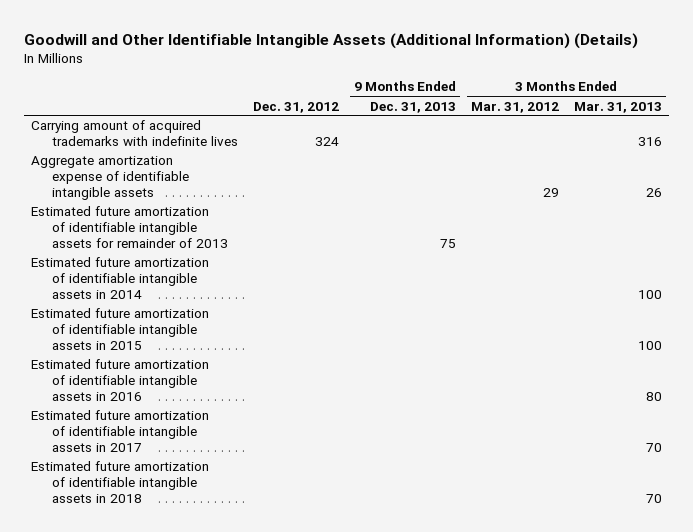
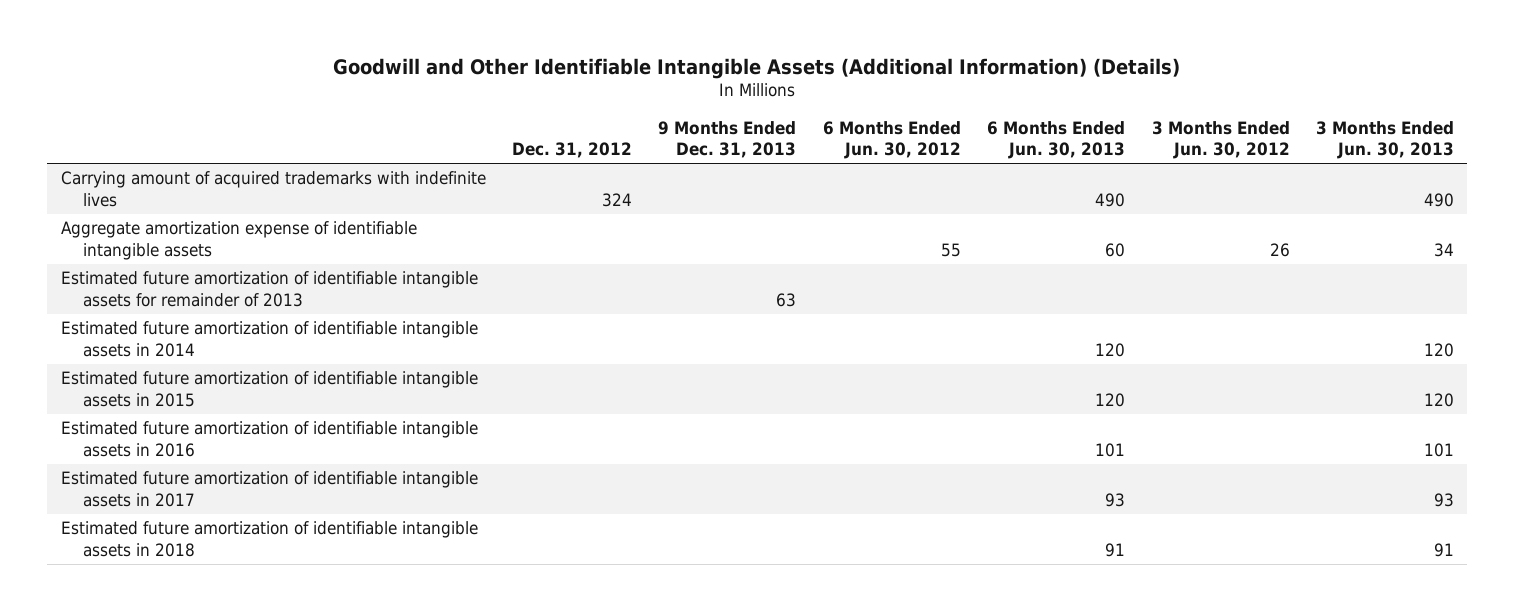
- | Dec. 31, 2012 | 9 Months Ended Dec. 31, 2013 | 3 Months Ended Mar. 31, 2012 | 3 Months Ended Mar. 31, 2013
+ | Dec. 31, 2012 | 9 Months Ended Dec. 31, 2013 | 6 Months Ended Jun. 30, 2012 | 6 Months Ended Jun. 30, 2013 | 3 Months Ended Jun. 30, 2012 | 3 Months Ended Jun. 30, 2013
- Estimated future amortization of identifiable intangible assets for remainder of 2013 | | 75 | |
+ Estimated future amortization of identifiable intangible assets for remainder of 2013 | | 63 | | | |

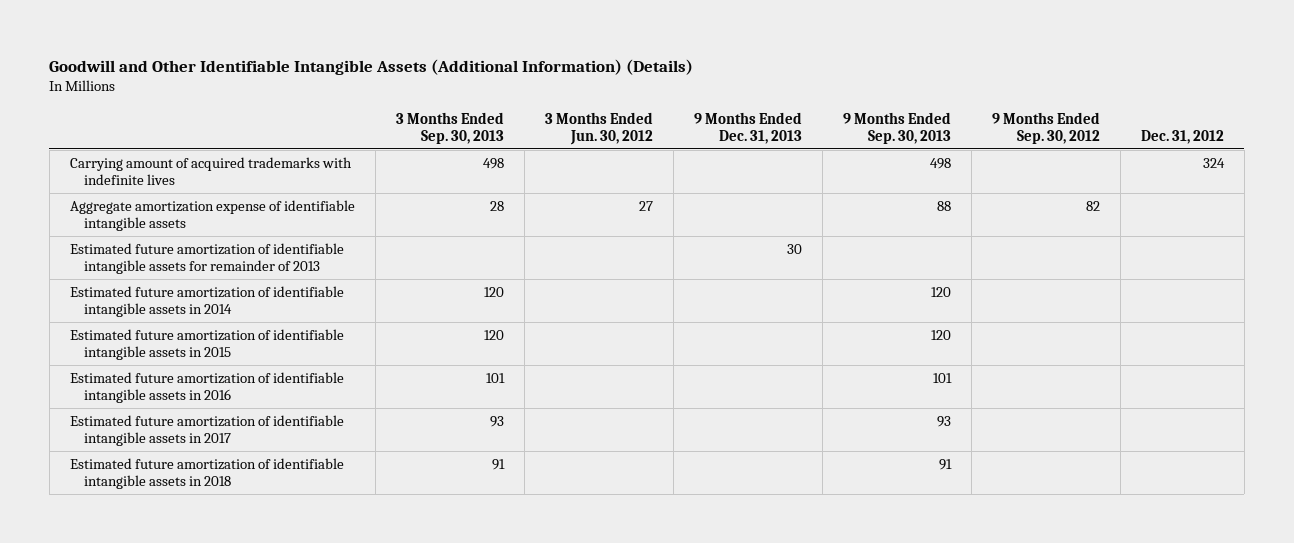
- | Dec. 31, 2012 | 9 Months Ended Dec. 31, 2013 | 6 Months Ended Jun. 30, 2012 | 6 Months Ended Jun. 30, 2013 | 3 Months Ended Jun. 30, 2012 | 3 Months Ended Jun. 30, 2013
+ | 3 Months Ended Sep. 30, 2013 | 3 Months Ended Jun. 30, 2012 | 9 Months Ended Dec. 31, 2013 | 9 Months Ended Sep. 30, 2013 | 9 Months Ended Sep. 30, 2012 | Dec. 31, 2012
- Aggregate amortization expense of identifiable intangible assets | | | 55 | 60 | 26 | 34
- Estimated future amortization of identifiable intangible assets for remainder of 2013 | | 63 | | | |
+ Aggregate amortization expense of identifiable intangible assets | 28 | 27 | | 88 | 82 |
+ Estimated future amortization of identifiable intangible assets for remainder of 2013 | | | 30 | | |

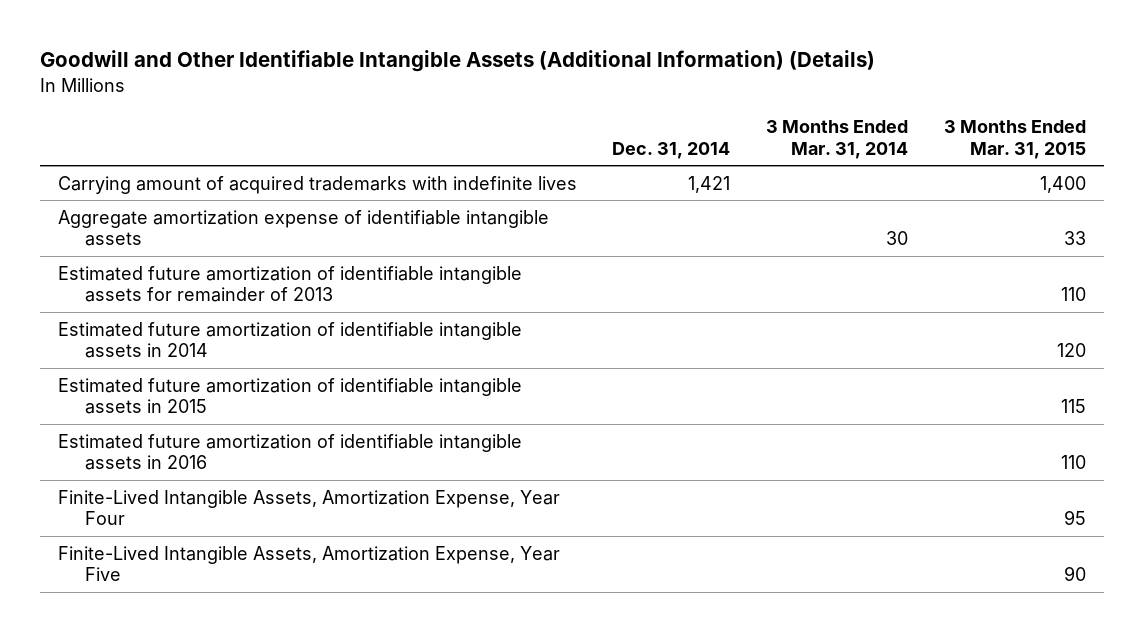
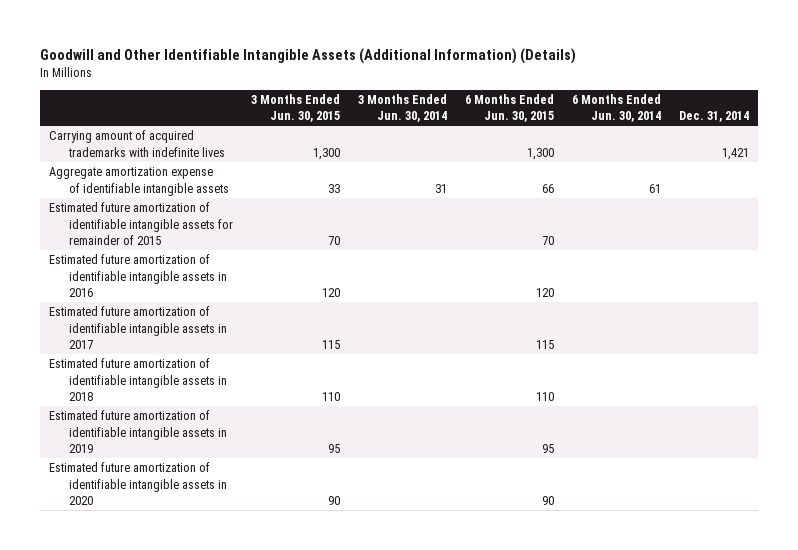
- | Dec. 31, 2014 | 3 Months Ended Mar. 31, 2014 | 3 Months Ended Mar. 31, 2015
+ | 3 Months Ended Jun. 30, 2015 | 3 Months Ended Jun. 30, 2014 | 6 Months Ended Jun. 30, 2015 | 6 Months Ended Jun. 30, 2014 | Dec. 31, 2014
- Estimated future amortization of identifiable intangible assets for remainder of 2013 | | | 110
- Estimated future amortization of identifiable intangible assets in 2014 | | | 120
- Estimated future amortization of identifiable intangible assets in 2015 | | | 115
+ Estimated future amortization of identifiable intangible assets for remainder of 2015 | 70 | | 70 | |
- Finite-Lived Intangible Assets, Amortization Expense, Year Four | | | 95
- Finite-Lived Intangible Assets, Amortization Expense, Year Five | | | 90
+ Estimated future amortization of identifiable intangible assets in 2017 | 115 | | 115 | |
+ Estimated future amortization of identifiable intangible assets in 2018 | 110 | | 110 | |
+ Estimated future amortization of identifiable intangible assets in 2019 | 95 | | 95 | |
+ Estimated future amortization of identifiable intangible assets in 2020 | 90 | | 90 | |

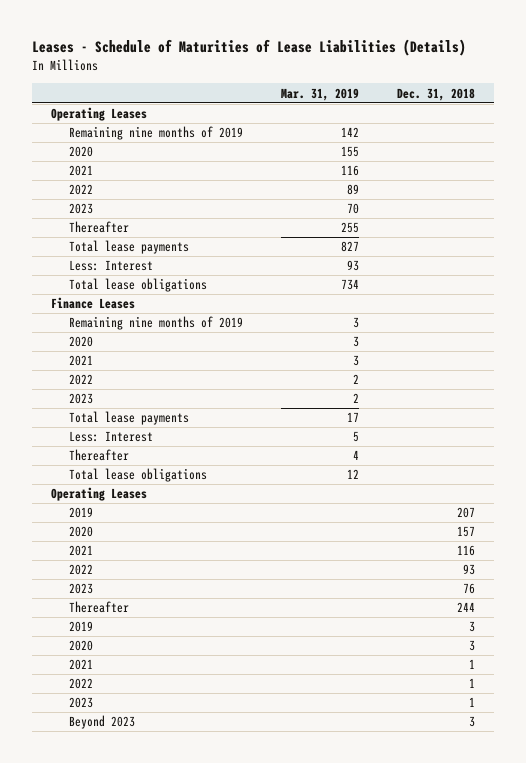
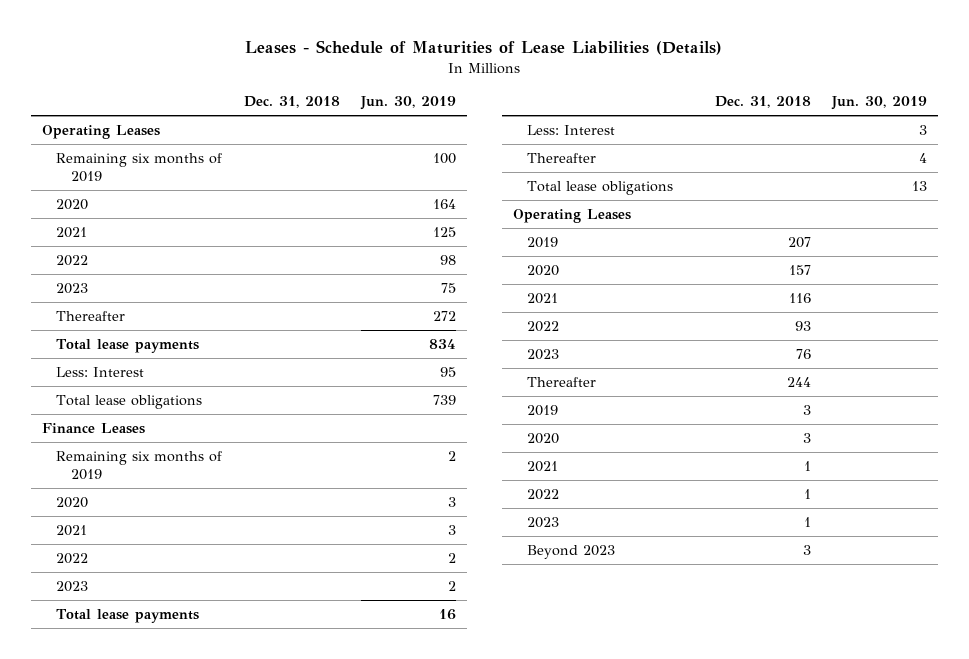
- | Mar. 31, 2019 | Dec. 31, 2018
+ | Dec. 31, 2018 | Jun. 30, 2019
- Remaining nine months of 2019 | 142 |
+ Remaining six months of 2019 | | 100
- Remaining nine months of 2019 | 3 |
+ Remaining six months of 2019 | | 2

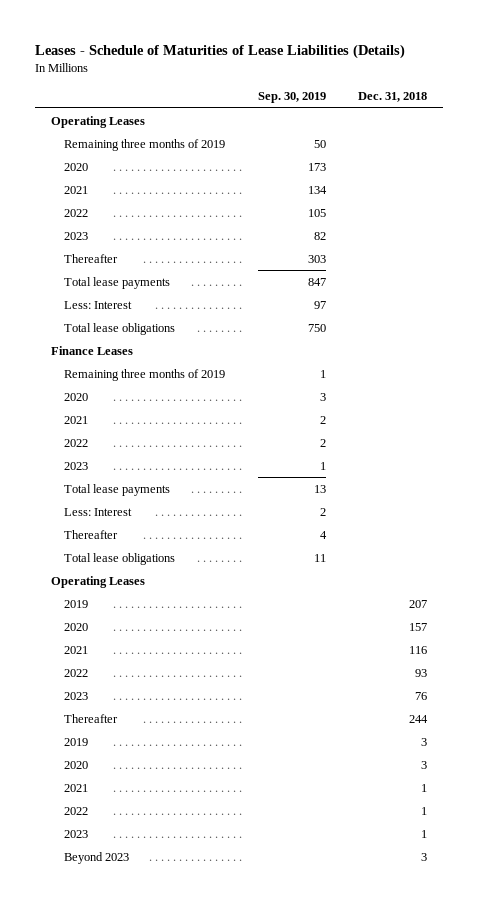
- | Dec. 31, 2018 | Jun. 30, 2019
+ | Sep. 30, 2019 | Dec. 31, 2018
- Remaining six months of 2019 | | 100
+ Remaining three months of 2019 | 50 |
- Remaining six months of 2019 | | 2
+ Remaining three months of 2019 | 1 |

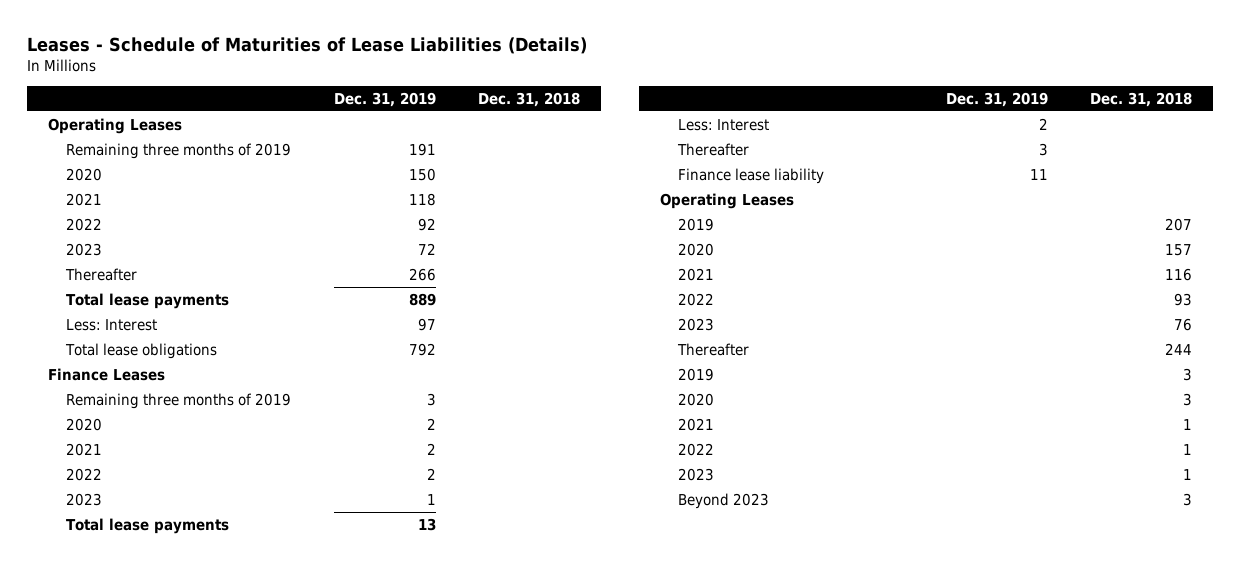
- | Sep. 30, 2019 | Dec. 31, 2018
+ | Dec. 31, 2019 | Dec. 31, 2018
- Total lease obligations | 11 |
+ Finance lease liability | 11 |

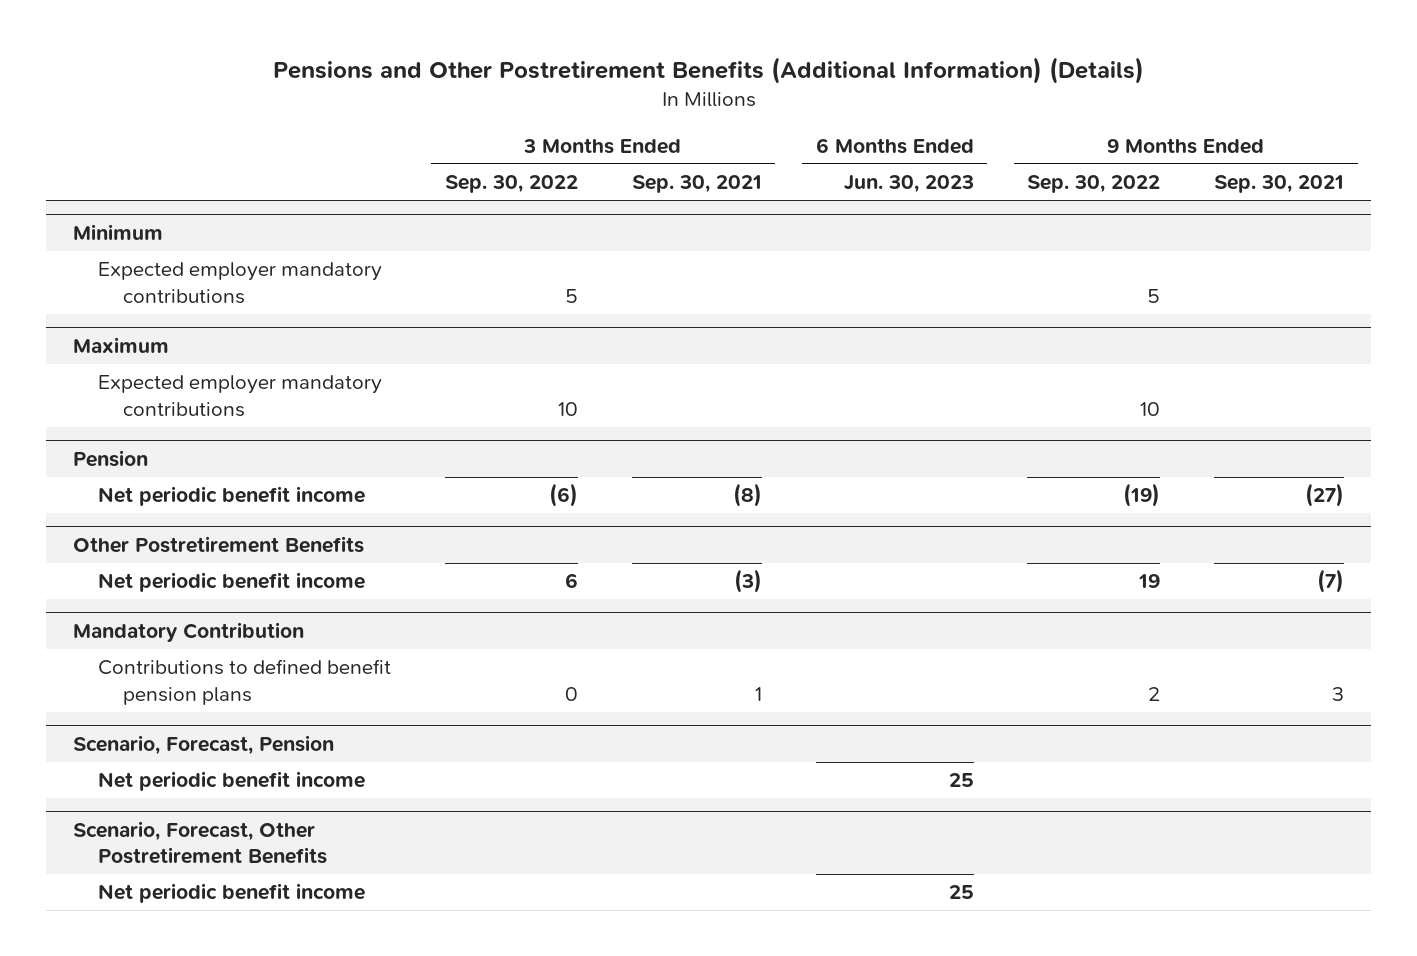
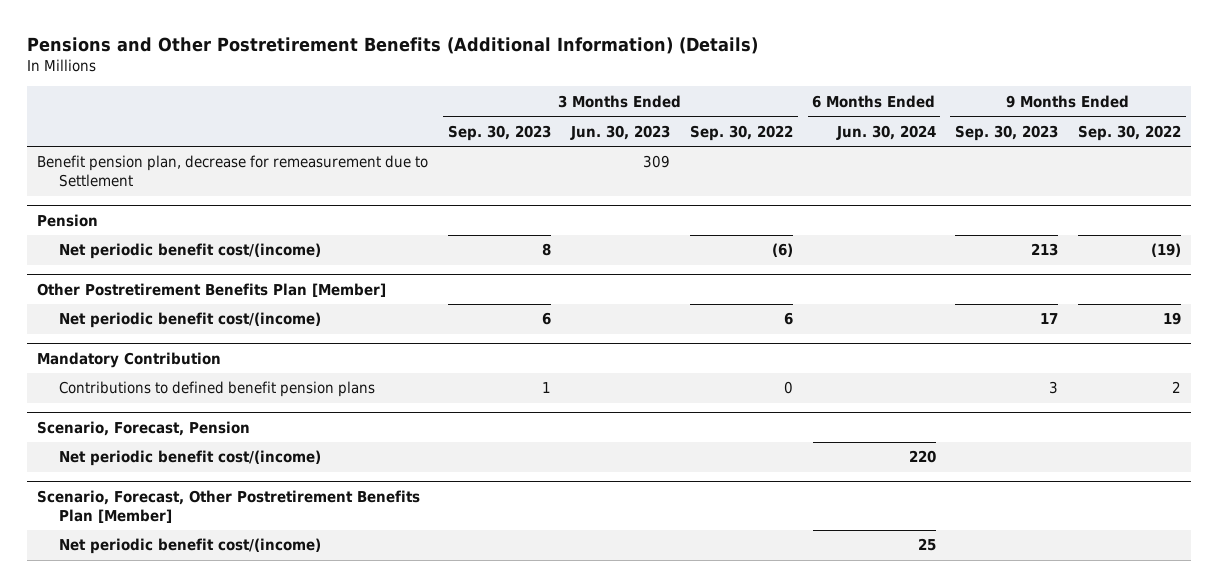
- | 3 Months Ended Sep. 30, 2022 | 3 Months Ended Sep. 30, 2021 | 6 Months Ended Jun. 30, 2023 | 9 Months Ended Sep. 30, 2022 | 9 Months Ended Sep. 30, 2021
+ | 3 Months Ended Sep. 30, 2023 | 3 Months Ended Jun. 30, 2023 | 3 Months Ended Sep. 30, 2022 | 6 Months Ended Jun. 30, 2024 | 9 Months Ended Sep. 30, 2023 | 9 Months Ended Sep. 30, 2022
- Minimum
- Expected employer mandatory contributions | 5 | | | 5 |
- Maximum
- Expected employer mandatory contributions | 10 | | | 10 |
+ Benefit pension plan, decrease for remeasurement due to Settlement | | 309 | | | |
@ Pension
- Net periodic benefit income | (6) | (8) | | (19) | (27)
- Other Postretirement Benefits
- Net periodic benefit income | 6 | (3) | | 19 | (7)
@ Pension
+ Net periodic benefit cost/(income) | 8 | | (6) | | 213 | (19)
+ Other Postretirement Benefits Plan [Member]
+ Net periodic benefit cost/(income) | 6 | | 6 | | 17 | 19
@ Scenario, Forecast, Pension
- Net periodic benefit income | | | 25 | |
- Scenario, Forecast, Other Postretirement Benefits
- Net periodic benefit income | | | 25 | |
@ Scenario, Forecast, Pension
+ Net periodic benefit cost/(income) | | | | 220 | |
+ Scenario, Forecast, Other Postretirement Benefits Plan [Member]
+ Net periodic benefit cost/(income) | | | | 25 | |

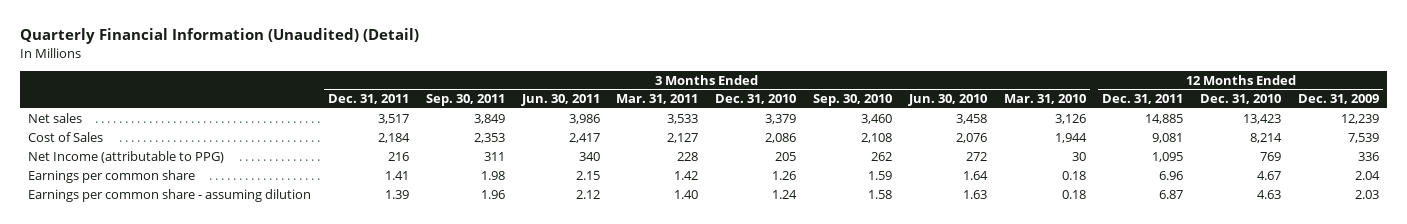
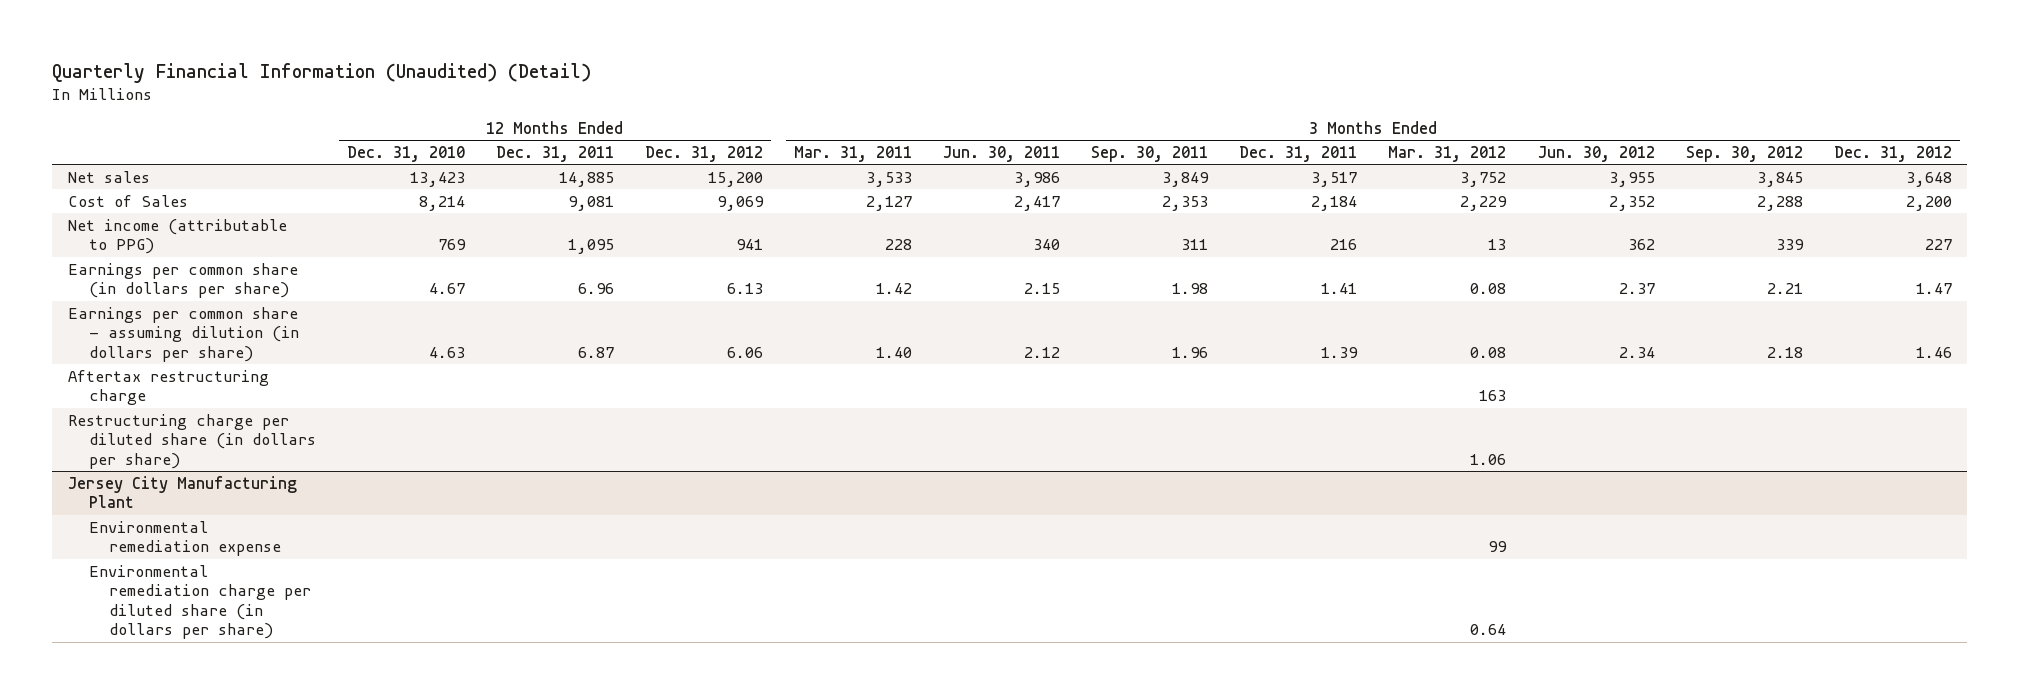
- | 3 Months Ended Dec. 31, 2011 | 3 Months Ended Sep. 30, 2011 | 3 Months Ended Jun. 30, 2011 | 3 Months Ended Mar. 31, 2011 | 3 Months Ended Dec. 31, 2010 | 3 Months Ended Sep. 30, 2010 | 3 Months Ended Jun. 30, 2010 | 3 Months Ended Mar. 31, 2010 | 12 Months Ended Dec. 31, 2011 | 12 Months Ended Dec. 31, 2010 | 12 Months Ended Dec. 31, 2009
+ | 12 Months Ended Dec. 31, 2010 | 12 Months Ended Dec. 31, 2011 | 12 Months Ended Dec. 31, 2012 | 3 Months Ended Mar. 31, 2011 | 3 Months Ended Jun. 30, 2011 | 3 Months Ended Sep. 30, 2011 | 3 Months Ended Dec. 31, 2011 | 3 Months Ended Mar. 31, 2012 | 3 Months Ended Jun. 30, 2012 | 3 Months Ended Sep. 30, 2012 | 3 Months Ended Dec. 31, 2012
- Net Income (attributable to PPG) | 216 | 311 | 340 | 228 | 205 | 262 | 272 | 30 | 1,095 | 769 | 336
- Earnings per common share | 1.41 | 1.98 | 2.15 | 1.42 | 1.26 | 1.59 | 1.64 | 0.18 | 6.96 | 4.67 | 2.04
- Earnings per common share - assuming dilution | 1.39 | 1.96 | 2.12 | 1.40 | 1.24 | 1.58 | 1.63 | 0.18 | 6.87 | 4.63 | 2.03
+ Net income (attributable to PPG) | 769 | 1,095 | 941 | 228 | 340 | 311 | 216 | 13 | 362 | 339 | 227
+ Earnings per common share (in dollars per share) | 4.67 | 6.96 | 6.13 | 1.42 | 2.15 | 1.98 | 1.41 | 0.08 | 2.37 | 2.21 | 1.47
+ Earnings per common share - assuming dilution (in dollars per share) | 4.63 | 6.87 | 6.06 | 1.40 | 2.12 | 1.96 | 1.39 | 0.08 | 2.34 | 2.18 | 1.46
+ Aftertax restructuring charge | | | | | | | | 163 | | |
+ Restructuring charge per diluted share (in dollars per share) | | | | | | | | 1.06 | | |
+ Jersey City Manufacturing Plant
+ Environmental remediation expense | | | | | | | | 99 | | |
+ Environmental remediation charge per diluted share (in dollars per share) | | | | | | | | 0.64 | | |

